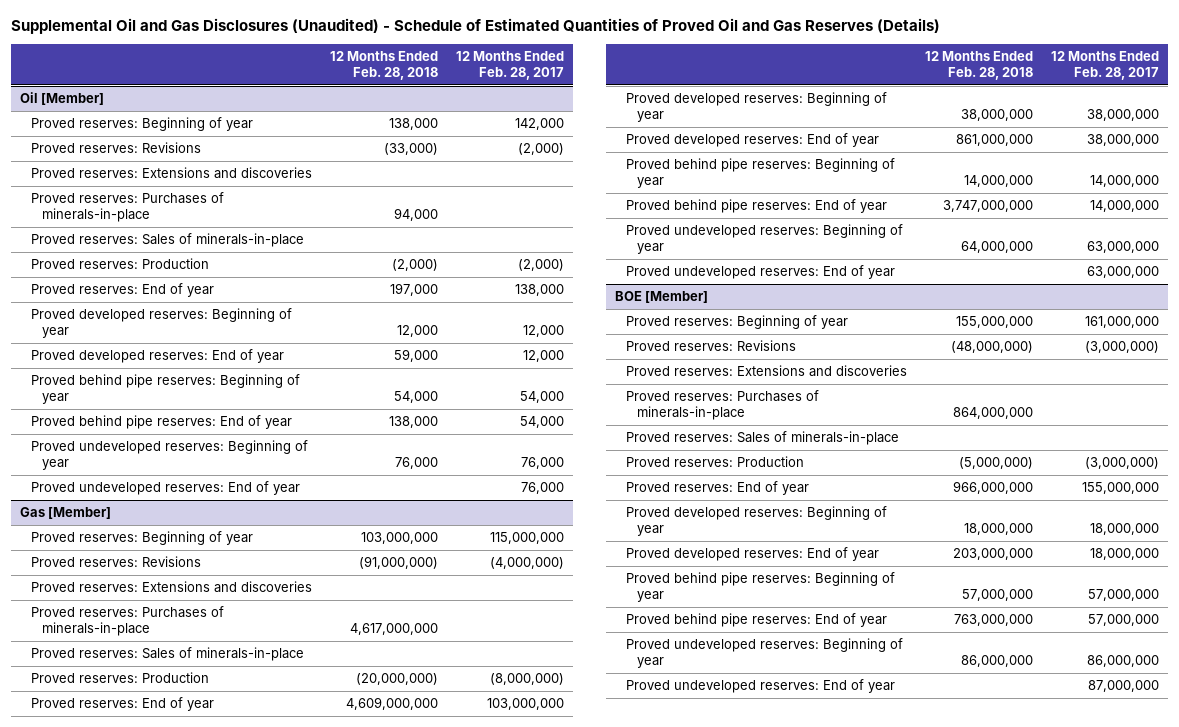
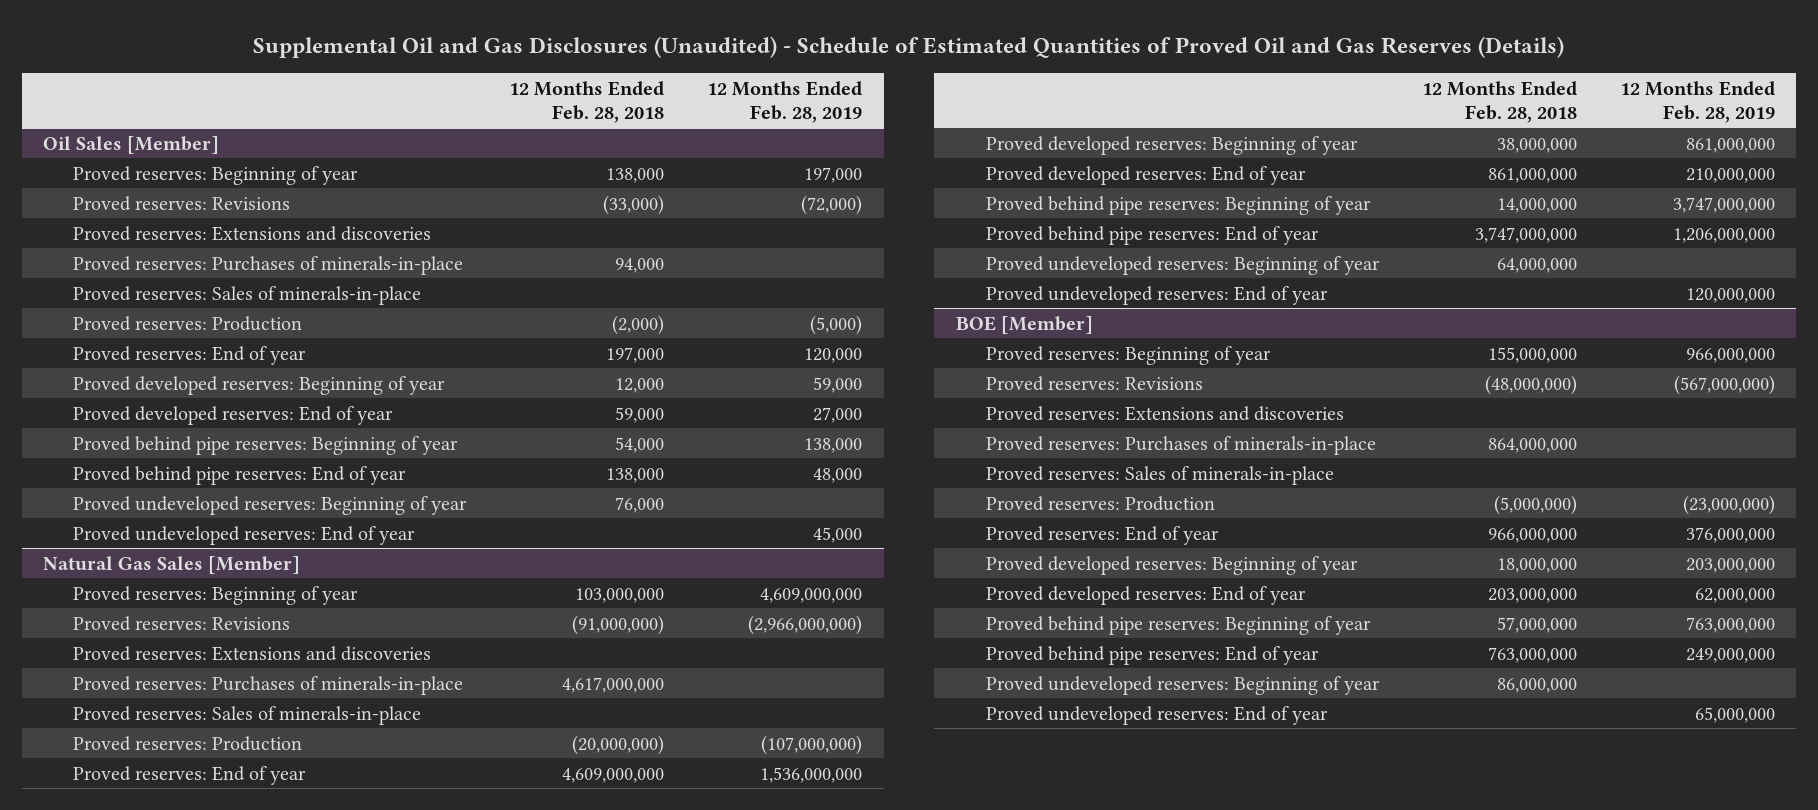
- | 12 Months Ended Feb. 28, 2018 | 12 Months Ended Feb. 28, 2017
+ | 12 Months Ended Feb. 28, 2018 | 12 Months Ended Feb. 28, 2019
- Oil [Member]
+ Oil Sales [Member]
- Gas [Member]
+ Natural Gas Sales [Member]

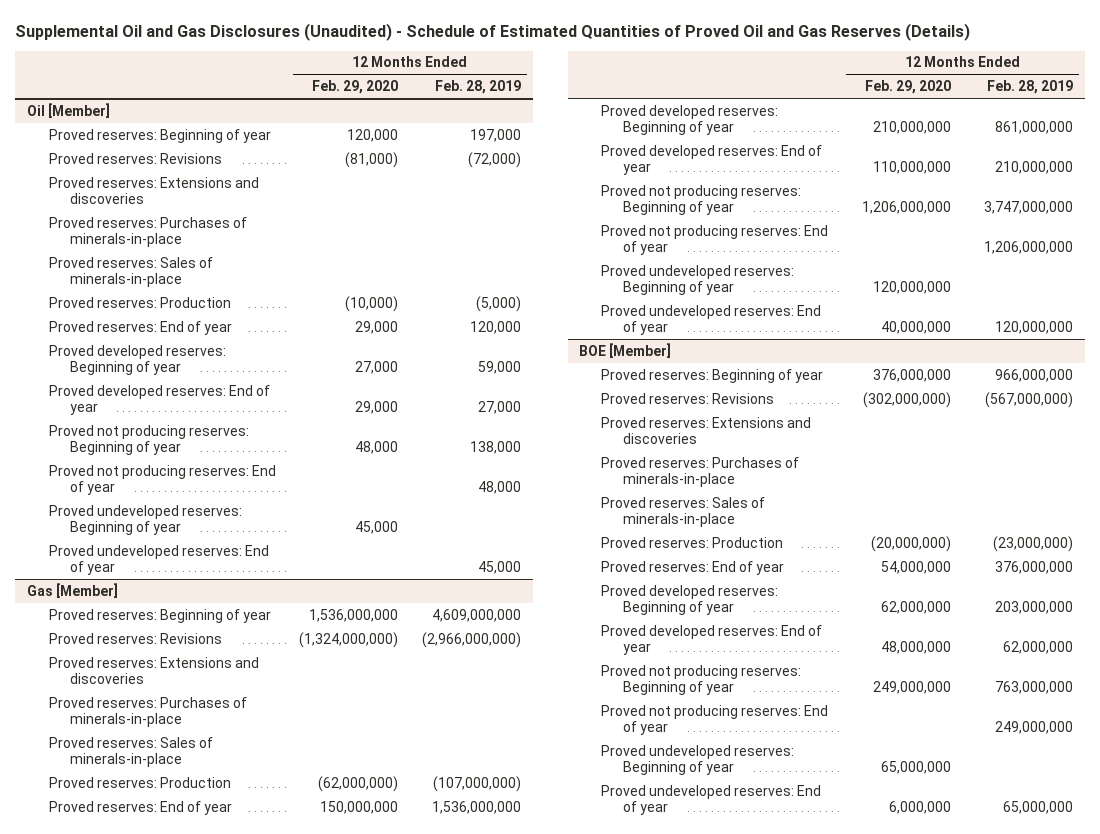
- | 12 Months Ended Feb. 28, 2018 | 12 Months Ended Feb. 28, 2019
+ | 12 Months Ended Feb. 29, 2020 | 12 Months Ended Feb. 28, 2019
- Oil Sales [Member]
+ Oil [Member]
- Proved behind pipe reserves: Beginning of year | 54,000 | 138,000
- Proved behind pipe reserves: End of year | 138,000 | 48,000
+ Proved not producing reserves: Beginning of year | 48,000 | 138,000
+ Proved not producing reserves: End of year | | 48,000
- Natural Gas Sales [Member]
+ Gas [Member]
- Proved behind pipe reserves: Beginning of year | 14,000,000 | 3,747,000,000
- Proved behind pipe reserves: End of year | 3,747,000,000 | 1,206,000,000
+ Proved not producing reserves: Beginning of year | 1,206,000,000 | 3,747,000,000
+ Proved not producing reserves: End of year | | 1,206,000,000
@ BOE [Member]
- Proved behind pipe reserves: Beginning of year | 57,000,000 | 763,000,000
- Proved behind pipe reserves: End of year | 763,000,000 | 249,000,000
+ Proved not producing reserves: Beginning of year | 249,000,000 | 763,000,000
+ Proved not producing reserves: End of year | | 249,000,000

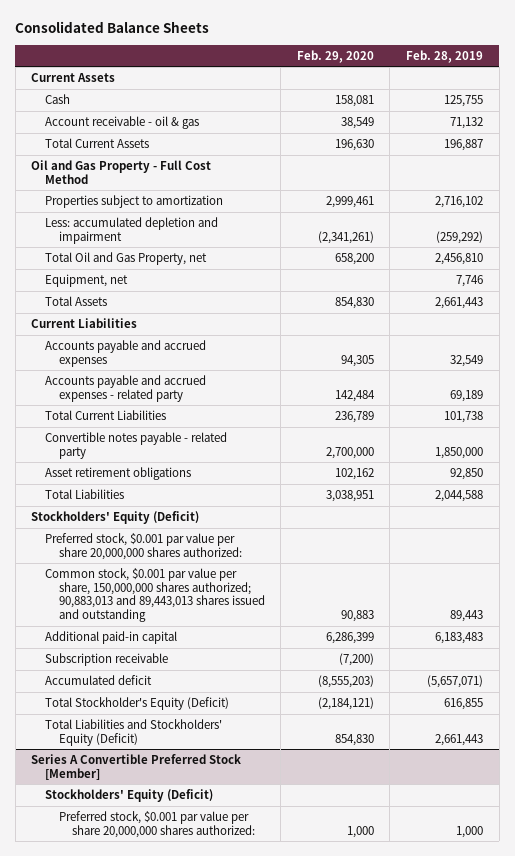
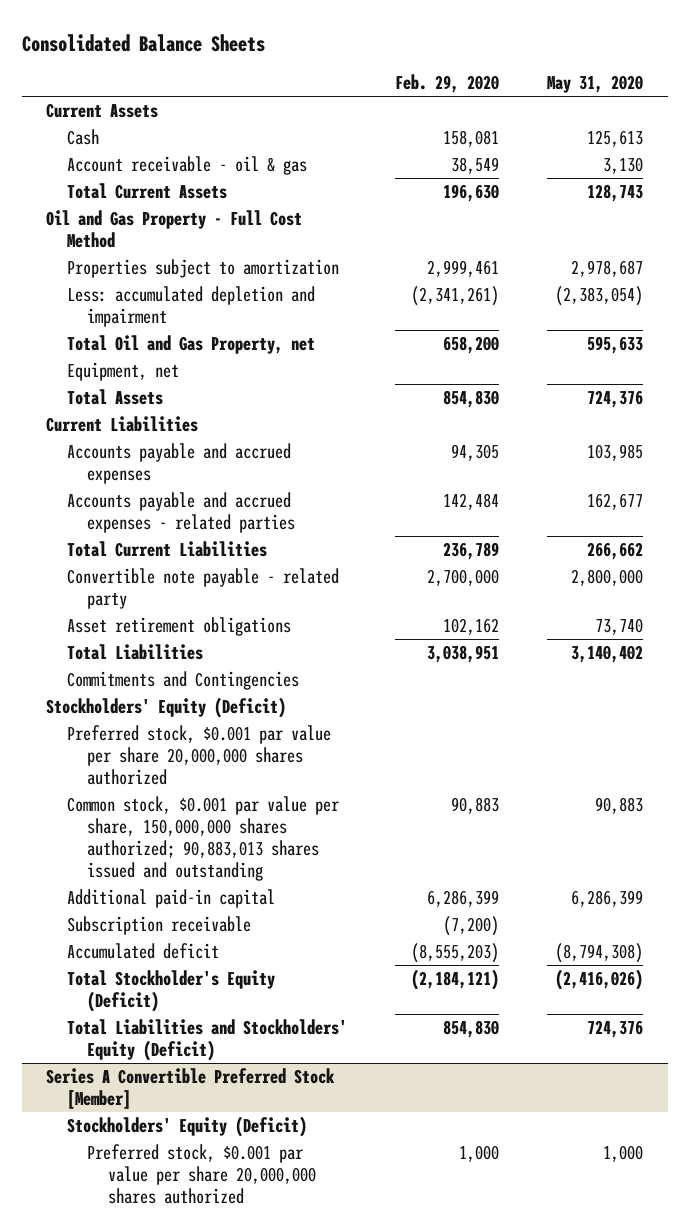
- | Feb. 29, 2020 | Feb. 28, 2019
+ | Feb. 29, 2020 | May 31, 2020
- Accounts payable and accrued expenses - related party | 142,484 | 69,189
+ Accounts payable and accrued expenses - related parties | 142,484 | 162,677
- Convertible notes payable - related party | 2,700,000 | 1,850,000
+ Convertible note payable - related party | 2,700,000 | 2,800,000
+ Commitments and Contingencies
- Preferred stock, $0.001 par value per share 20,000,000 shares authorized:
- Common stock, $0.001 par value per share, 150,000,000 shares authorized; 90,883,013 and 89,443,013 shares issued and outstanding | 90,883 | 89,443
+ Preferred stock, $0.001 par value per share 20,000,000 shares authorized
+ Common stock, $0.001 par value per share, 150,000,000 shares authorized; 90,883,013 shares issued and outstanding | 90,883 | 90,883
@ Series A Convertible Preferred Stock [Member]
- Preferred stock, $0.001 par value per share 20,000,000 shares authorized: | 1,000 | 1,000
+ Preferred stock, $0.001 par value per share 20,000,000 shares authorized | 1,000 | 1,000

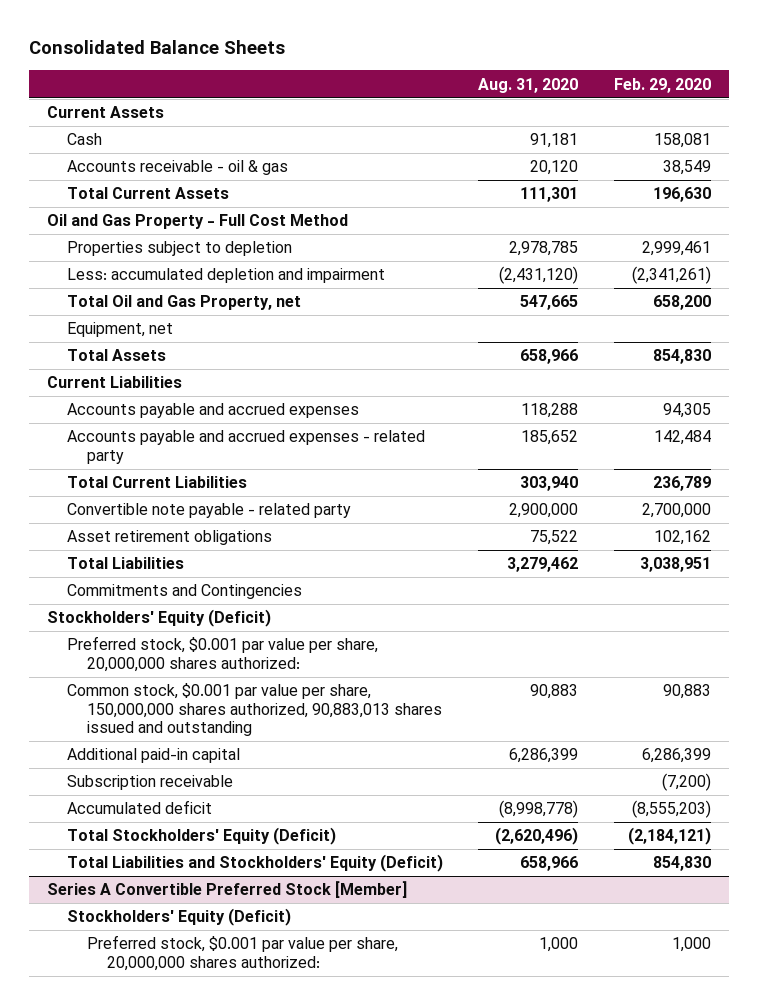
- | Feb. 29, 2020 | May 31, 2020
+ | Aug. 31, 2020 | Feb. 29, 2020
- Account receivable - oil & gas | 38,549 | 3,130
+ Accounts receivable - oil & gas | 20,120 | 38,549
- Properties subject to amortization | 2,999,461 | 2,978,687
+ Properties subject to depletion | 2,978,785 | 2,999,461
- Accounts payable and accrued expenses - related parties | 142,484 | 162,677
+ Accounts payable and accrued expenses - related party | 185,652 | 142,484
- Preferred stock, $0.001 par value per share 20,000,000 shares authorized
- Common stock, $0.001 par value per share, 150,000,000 shares authorized; 90,883,013 shares issued and outstanding | 90,883 | 90,883
+ Preferred stock, $0.001 par value per share, 20,000,000 shares authorized:
+ Common stock, $0.001 par value per share, 150,000,000 shares authorized, 90,883,013 shares issued and outstanding | 90,883 | 90,883
- Total Stockholder's Equity (Deficit) | (2,184,121) | (2,416,026)
+ Total Stockholders' Equity (Deficit) | (2,620,496) | (2,184,121)
@ Series A Convertible Preferred Stock [Member]
- Preferred stock, $0.001 par value per share 20,000,000 shares authorized | 1,000 | 1,000
+ Preferred stock, $0.001 par value per share, 20,000,000 shares authorized: | 1,000 | 1,000

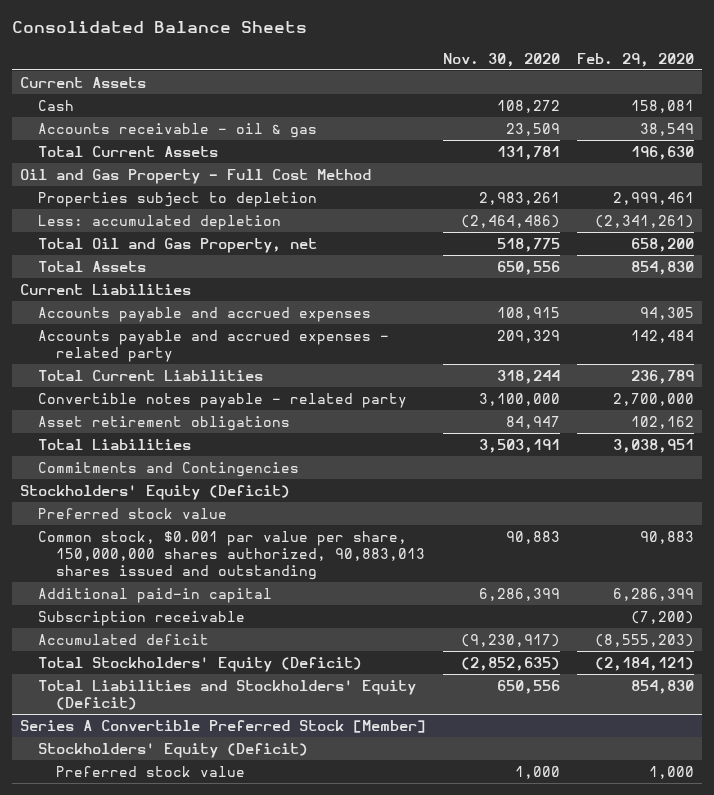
- | Aug. 31, 2020 | Feb. 29, 2020
+ | Nov. 30, 2020 | Feb. 29, 2020
- Less: accumulated depletion and impairment | (2,431,120) | (2,341,261)
+ Less: accumulated depletion | (2,464,486) | (2,341,261)
- Equipment, net
- Convertible note payable - related party | 2,900,000 | 2,700,000
+ Convertible notes payable - related party | 3,100,000 | 2,700,000
- Preferred stock, $0.001 par value per share, 20,000,000 shares authorized:
+ Preferred stock value
@ Series A Convertible Preferred Stock [Member]
- Preferred stock, $0.001 par value per share, 20,000,000 shares authorized: | 1,000 | 1,000
+ Preferred stock value | 1,000 | 1,000

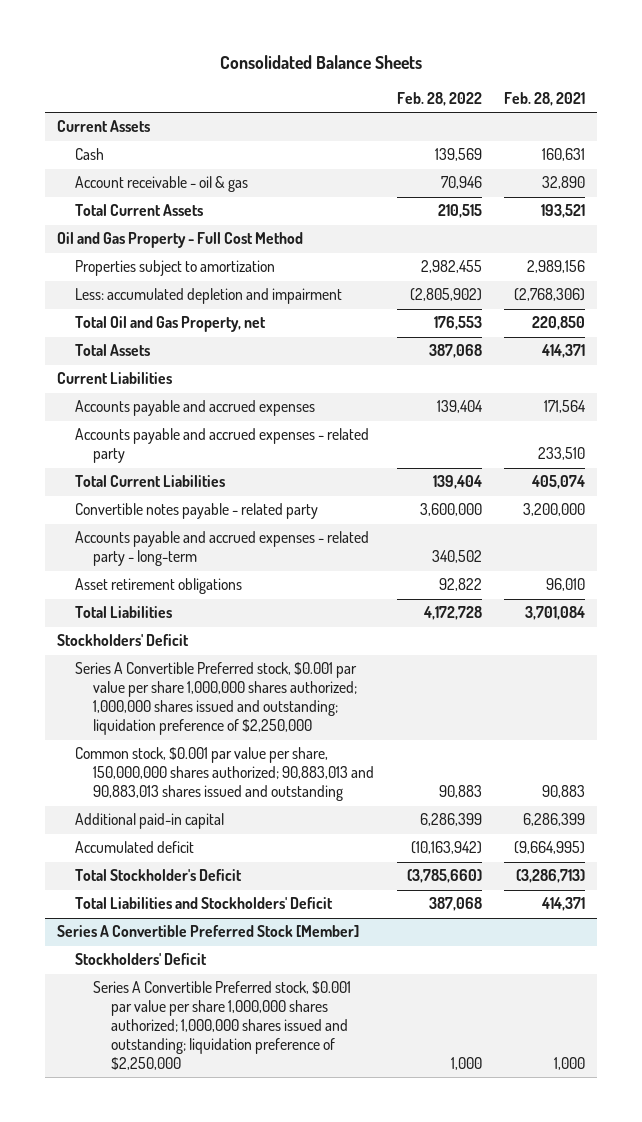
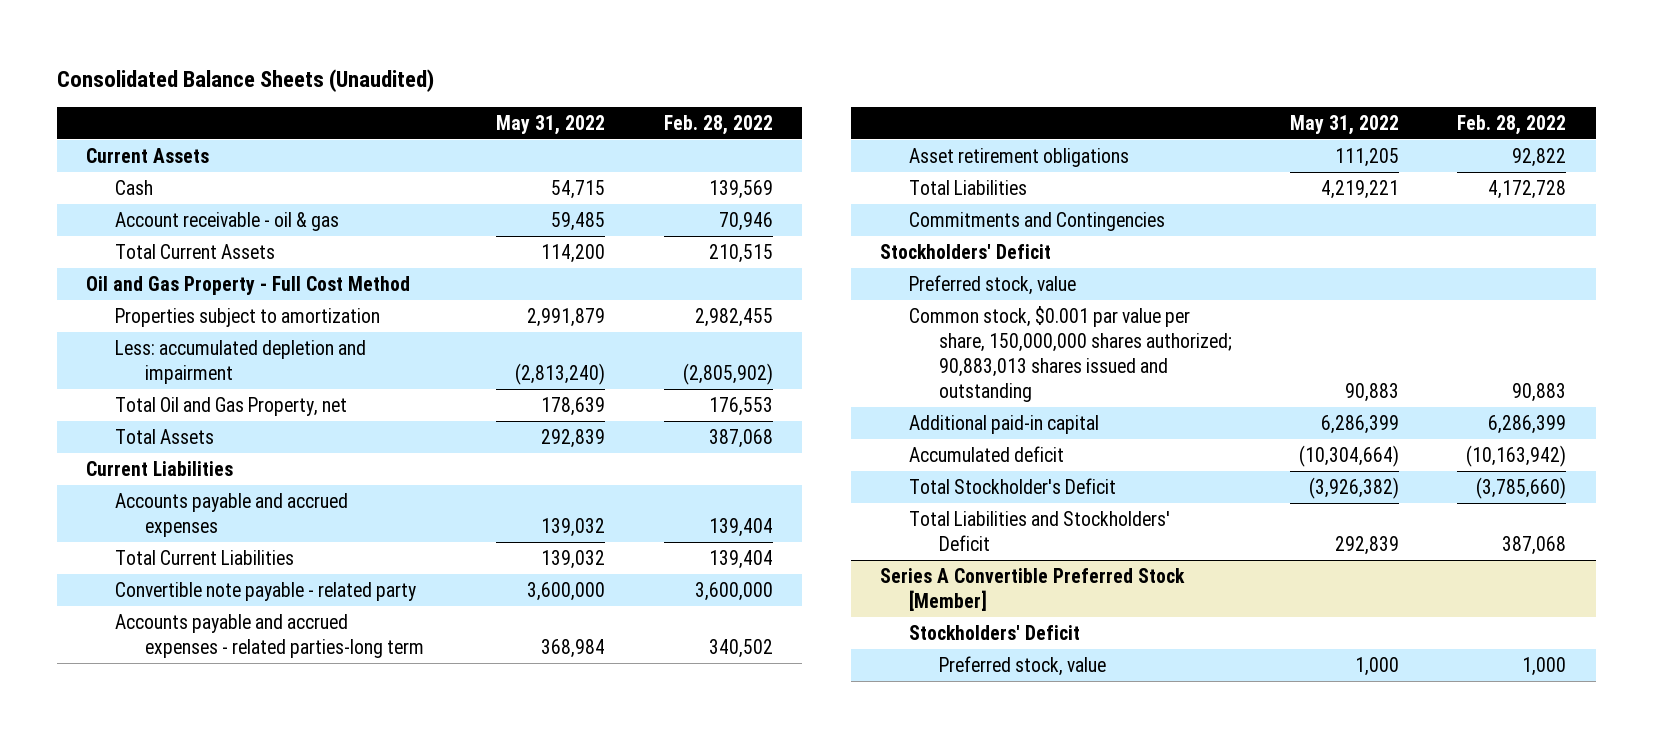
- Consolidated Balance Sheets
+ Consolidated Balance Sheets (Unaudited)
- | Feb. 28, 2022 | Feb. 28, 2021
+ | May 31, 2022 | Feb. 28, 2022
- Accounts payable and accrued expenses - related party | | 233,510
- Convertible notes payable - related party | 3,600,000 | 3,200,000
- Accounts payable and accrued expenses - related party - long-term | 340,502 |
+ Convertible note payable - related party | 3,600,000 | 3,600,000
+ Accounts payable and accrued expenses - related parties-long term | 368,984 | 340,502
+ Commitments and Contingencies
- Series A Convertible Preferred stock, $0.001 par value per share 1,000,000 shares authorized; 1,000,000 shares issued and outstanding; liquidation preference of $2,250,000
- Common stock, $0.001 par value per share, 150,000,000 shares authorized; 90,883,013 and 90,883,013 shares issued and outstanding | 90,883 | 90,883
+ Preferred stock, value
+ Common stock, $0.001 par value per share, 150,000,000 shares authorized; 90,883,013 shares issued and outstanding | 90,883 | 90,883
@ Series A Convertible Preferred Stock [Member]
- Series A Convertible Preferred stock, $0.001 par value per share 1,000,000 shares authorized; 1,000,000 shares issued and outstanding; liquidation preference of $2,250,000 | 1,000 | 1,000
+ Preferred stock, value | 1,000 | 1,000

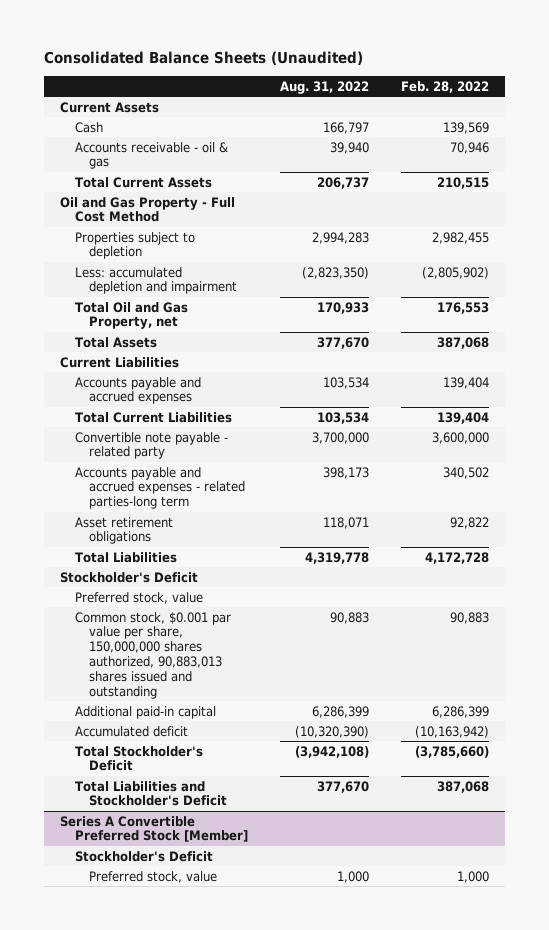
- | May 31, 2022 | Feb. 28, 2022
+ | Aug. 31, 2022 | Feb. 28, 2022
- Account receivable - oil & gas | 59,485 | 70,946
+ Accounts receivable - oil & gas | 39,940 | 70,946
- Properties subject to amortization | 2,991,879 | 2,982,455
+ Properties subject to depletion | 2,994,283 | 2,982,455
- Commitments and Contingencies
- Stockholders' Deficit
+ Stockholder's Deficit
- Common stock, $0.001 par value per share, 150,000,000 shares authorized; 90,883,013 shares issued and outstanding | 90,883 | 90,883
+ Common stock, $0.001 par value per share, 150,000,000 shares authorized, 90,883,013 shares issued and outstanding | 90,883 | 90,883
- Total Liabilities and Stockholders' Deficit | 292,839 | 387,068
+ Total Liabilities and Stockholder's Deficit | 377,670 | 387,068
@ Series A Convertible Preferred Stock [Member]
- Stockholders' Deficit
+ Stockholder's Deficit

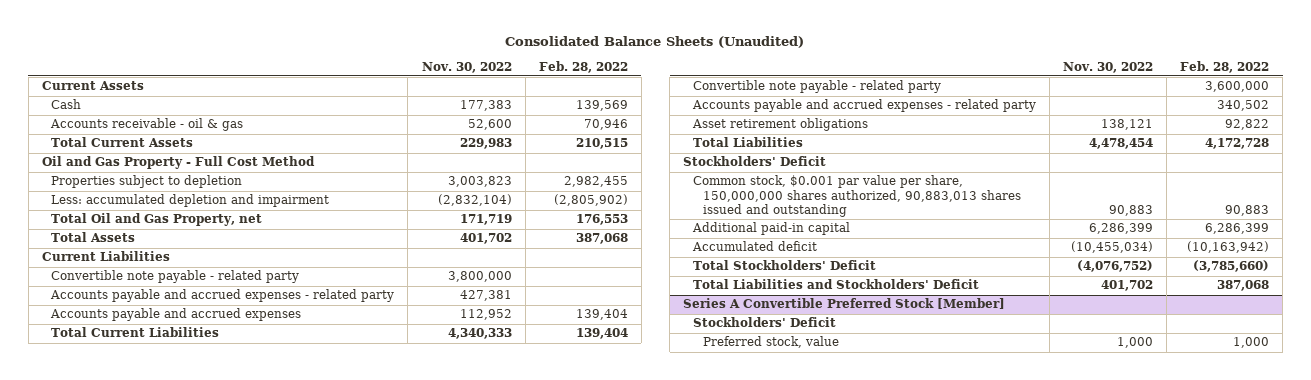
- | Aug. 31, 2022 | Feb. 28, 2022
+ | Nov. 30, 2022 | Feb. 28, 2022
+ Convertible note payable - related party | 3,800,000 |
+ Accounts payable and accrued expenses - related party | 427,381 |
- Accounts payable and accrued expenses - related parties-long term | 398,173 | 340,502
+ Accounts payable and accrued expenses - related party | | 340,502
- Stockholder's Deficit
- Preferred stock, value
+ Stockholders' Deficit
- Total Stockholder's Deficit | (3,942,108) | (3,785,660)
- Total Liabilities and Stockholder's Deficit | 377,670 | 387,068
+ Total Stockholders' Deficit | (4,076,752) | (3,785,660)
+ Total Liabilities and Stockholders' Deficit | 401,702 | 387,068
@ Series A Convertible Preferred Stock [Member]
- Stockholder's Deficit
+ Stockholders' Deficit

